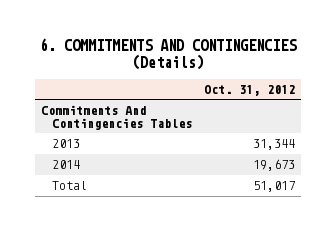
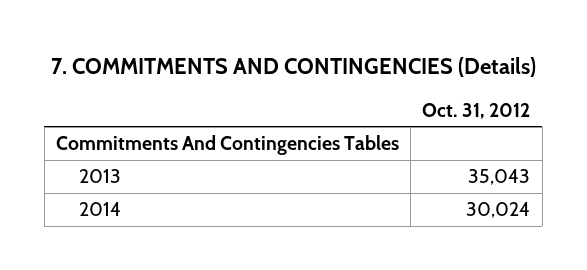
- 6. COMMITMENTS AND CONTINGENCIES (Details)
+ 7. COMMITMENTS AND CONTINGENCIES (Details)
- 2013 | 31,344
- 2014 | 19,673
- Total | 51,017
+ 2013 | 35,043
+ 2014 | 30,024

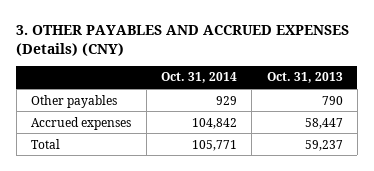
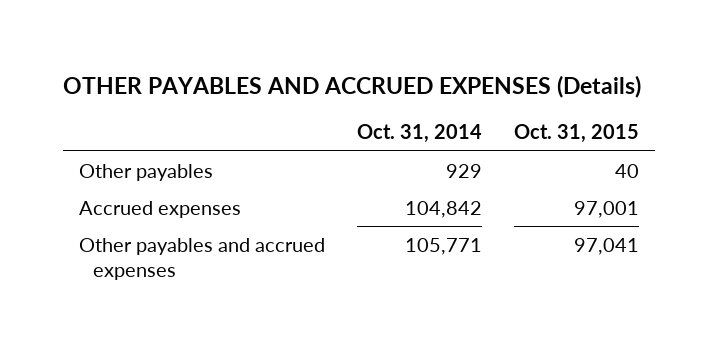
- 3. OTHER PAYABLES AND ACCRUED EXPENSES (Details) (CNY)
+ OTHER PAYABLES AND ACCRUED EXPENSES (Details)
- | Oct. 31, 2014 | Oct. 31, 2013
+ | Oct. 31, 2014 | Oct. 31, 2015
- Total | 105,771 | 59,237
+ Other payables and accrued expenses | 105,771 | 97,041

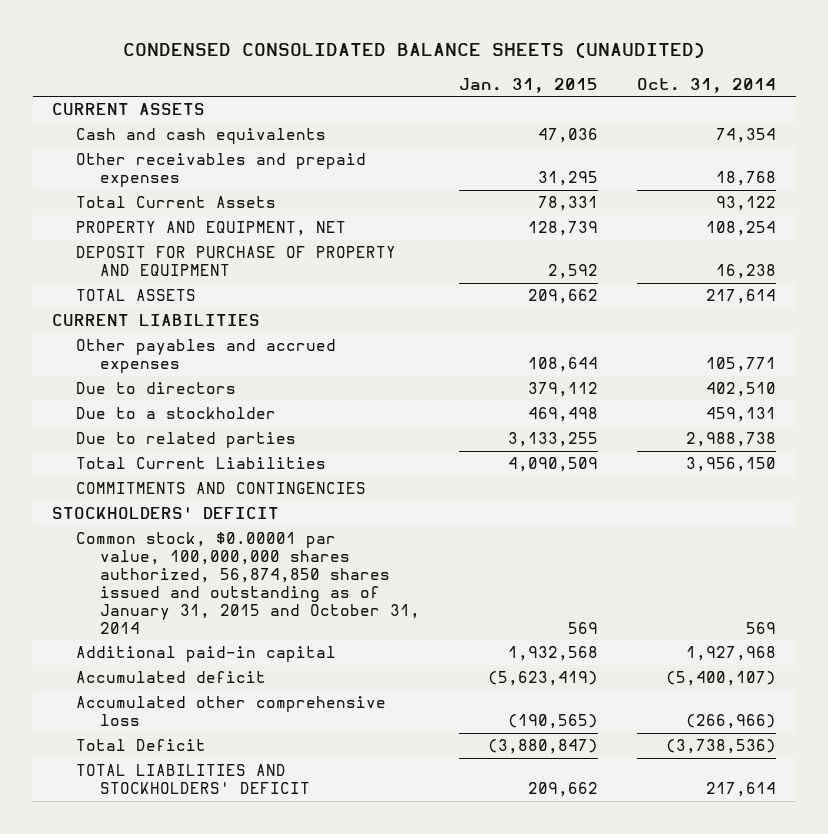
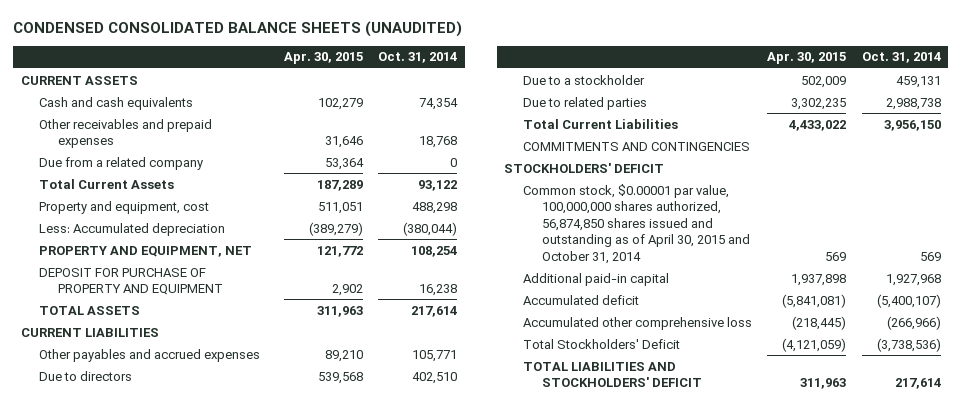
- | Jan. 31, 2015 | Oct. 31, 2014
+ | Apr. 30, 2015 | Oct. 31, 2014
+ Due from a related company | 53,364 | 0
+ Property and equipment, cost | 511,051 | 488,298
+ Less: Accumulated depreciation | (389,279) | (380,044)
- Common stock, $0.00001 par value, 100,000,000 shares authorized, 56,874,850 shares issued and outstanding as of January 31, 2015 and October 31, 2014 | 569 | 569
+ Common stock, $0.00001 par value, 100,000,000 shares authorized, 56,874,850 shares issued and outstanding as of April 30, 2015 and October 31, 2014 | 569 | 569
- Total Deficit | (3,880,847) | (3,738,536)
+ Total Stockholders' Deficit | (4,121,059) | (3,738,536)

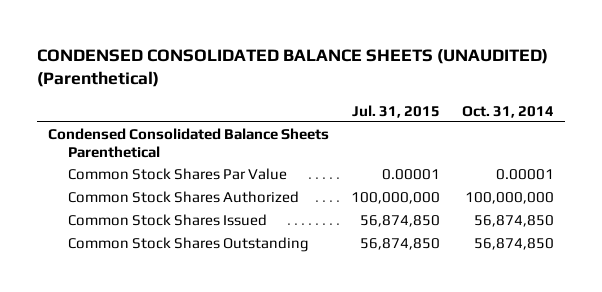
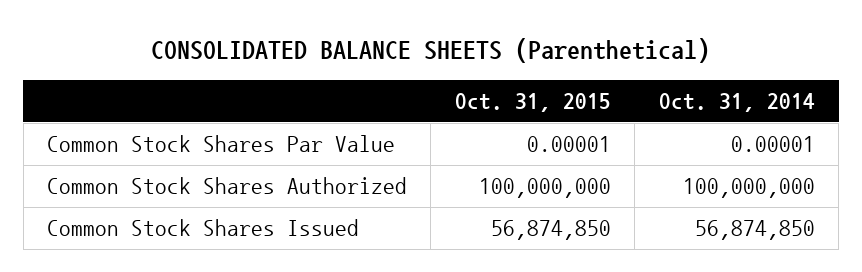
- CONDENSED CONSOLIDATED BALANCE SHEETS (UNAUDITED) (Parenthetical)
+ CONSOLIDATED BALANCE SHEETS (Parenthetical)
- | Jul. 31, 2015 | Oct. 31, 2014
+ | Oct. 31, 2015 | Oct. 31, 2014
- Condensed Consolidated Balance Sheets Parenthetical
- Common Stock Shares Outstanding | 56,874,850 | 56,874,850

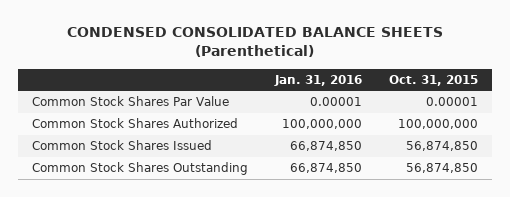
- CONSOLIDATED BALANCE SHEETS (Parenthetical)
+ CONDENSED CONSOLIDATED BALANCE SHEETS (Parenthetical)
- | Oct. 31, 2015 | Oct. 31, 2014
+ | Jan. 31, 2016 | Oct. 31, 2015
+ Common Stock Shares Outstanding | 66,874,850 | 56,874,850

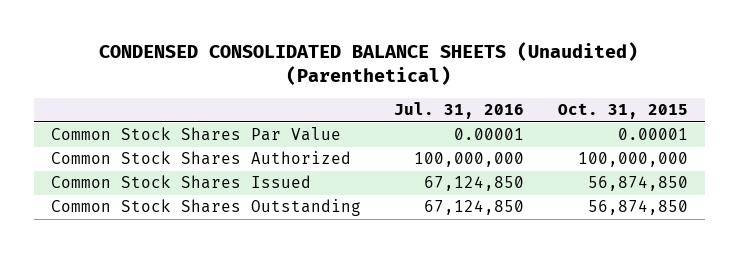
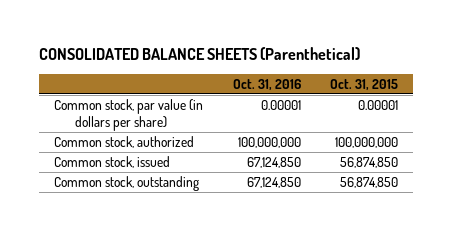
- CONDENSED CONSOLIDATED BALANCE SHEETS (Unaudited) (Parenthetical)
+ CONSOLIDATED BALANCE SHEETS (Parenthetical)
- | Jul. 31, 2016 | Oct. 31, 2015
+ | Oct. 31, 2016 | Oct. 31, 2015
- Common Stock Shares Par Value | 0.00001 | 0.00001
- Common Stock Shares Authorized | 100,000,000 | 100,000,000
- Common Stock Shares Issued | 67,124,850 | 56,874,850
- Common Stock Shares Outstanding | 67,124,850 | 56,874,850
+ Common stock, par value (in dollars per share) | 0.00001 | 0.00001
+ Common stock, authorized | 100,000,000 | 100,000,000
+ Common stock, issued | 67,124,850 | 56,874,850
+ Common stock, outstanding | 67,124,850 | 56,874,850

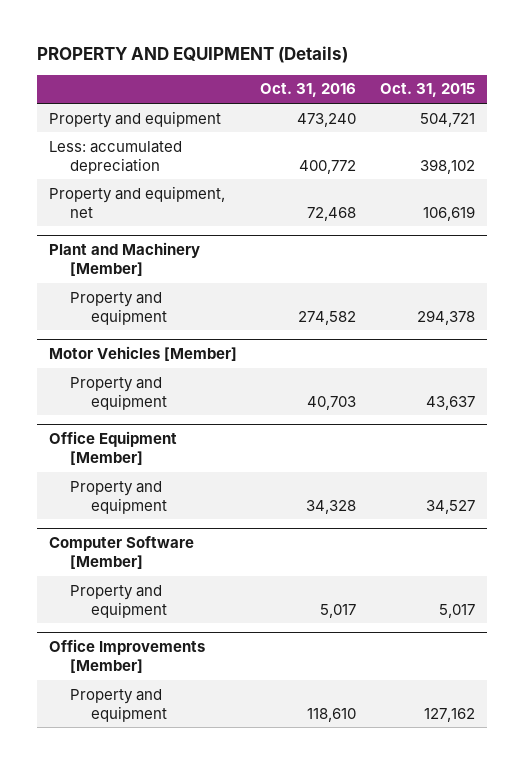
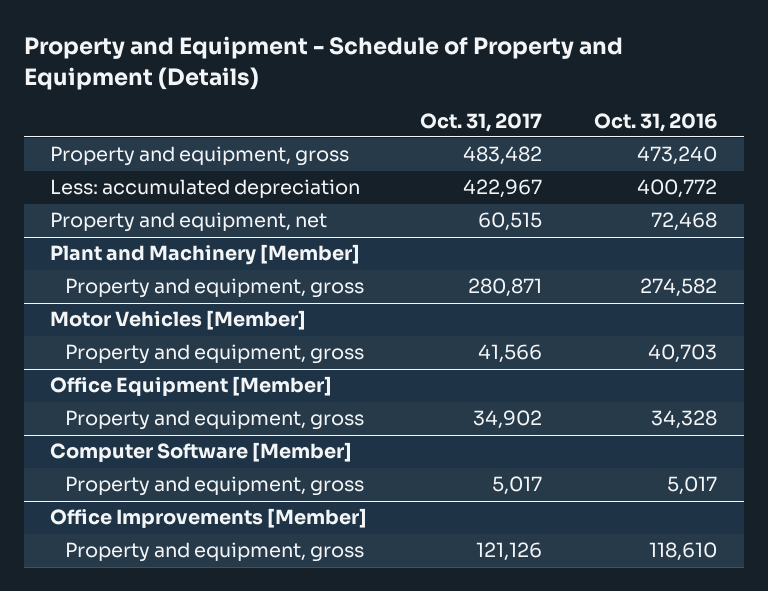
- PROPERTY AND EQUIPMENT (Details)
+ Property and Equipment - Schedule of Property and Equipment (Details)
- | Oct. 31, 2016 | Oct. 31, 2015
+ | Oct. 31, 2017 | Oct. 31, 2016
- Property and equipment | 473,240 | 504,721
+ Property and equipment, gross | 483,482 | 473,240
@ Plant and Machinery [Member]
- Property and equipment | 274,582 | 294,378
+ Property and equipment, gross | 280,871 | 274,582
@ Motor Vehicles [Member]
- Property and equipment | 40,703 | 43,637
+ Property and equipment, gross | 41,566 | 40,703
@ Office Equipment [Member]
- Property and equipment | 34,328 | 34,527
+ Property and equipment, gross | 34,902 | 34,328
@ Computer Software [Member]
- Property and equipment | 5,017 | 5,017
+ Property and equipment, gross | 5,017 | 5,017
@ Office Improvements [Member]
- Property and equipment | 118,610 | 127,162
+ Property and equipment, gross | 121,126 | 118,610

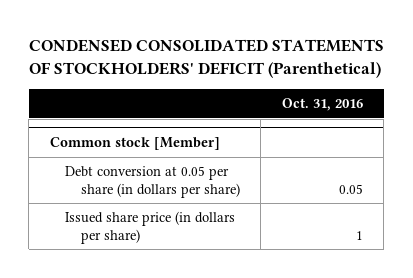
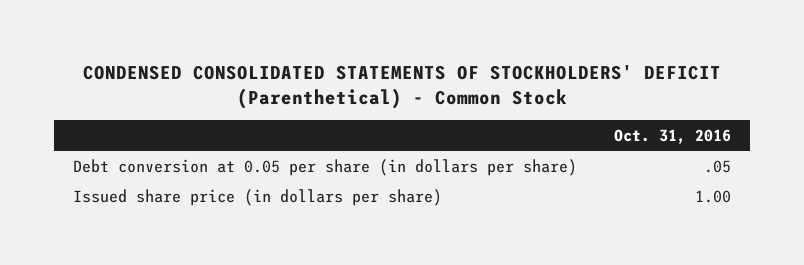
- CONDENSED CONSOLIDATED STATEMENTS OF STOCKHOLDERS' DEFICIT (Parenthetical)
+ CONDENSED CONSOLIDATED STATEMENTS OF STOCKHOLDERS' DEFICIT (Parenthetical) - Common Stock
- Common stock [Member]
- Debt conversion at 0.05 per share (in dollars per share) | 0.05
- Issued share price (in dollars per share) | 1
+ Debt conversion at 0.05 per share (in dollars per share) | .05
+ Issued share price (in dollars per share) | 1.00

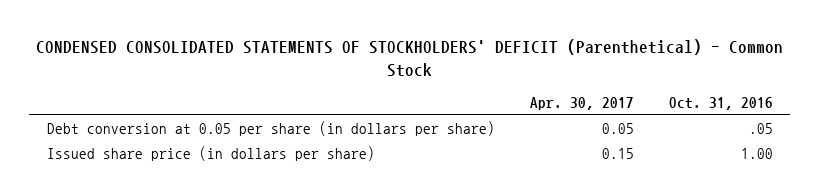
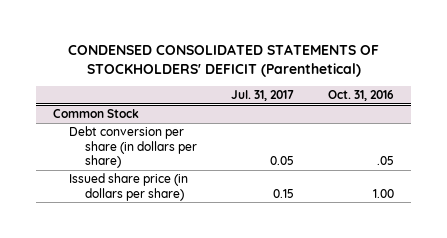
- CONDENSED CONSOLIDATED STATEMENTS OF STOCKHOLDERS' DEFICIT (Parenthetical) - Common Stock
+ CONDENSED CONSOLIDATED STATEMENTS OF STOCKHOLDERS' DEFICIT (Parenthetical)
- | Apr. 30, 2017 | Oct. 31, 2016
+ | Jul. 31, 2017 | Oct. 31, 2016
- Debt conversion at 0.05 per share (in dollars per share) | 0.05 | .05
+ Common Stock
+ Debt conversion per share (in dollars per share) | 0.05 | .05

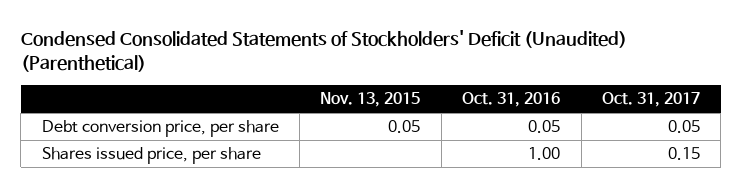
- CONDENSED CONSOLIDATED STATEMENTS OF STOCKHOLDERS' DEFICIT (Parenthetical)
+ Condensed Consolidated Statements of Stockholders' Deficit (Unaudited) (Parenthetical)
- | Jul. 31, 2017 | Oct. 31, 2016
+ | Nov. 13, 2015 | Oct. 31, 2016 | Oct. 31, 2017
- Common Stock
- Debt conversion per share (in dollars per share) | 0.05 | .05
- Issued share price (in dollars per share) | 0.15 | 1.00
+ Debt conversion price, per share | 0.05 | 0.05 | 0.05
+ Shares issued price, per share | | 1.00 | 0.15

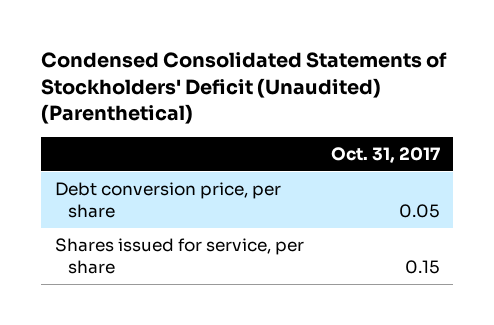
- | Nov. 13, 2015 | Oct. 31, 2016 | Oct. 31, 2017
+ | Oct. 31, 2017
- Shares issued price, per share | | 1.00 | 0.15
+ Shares issued for service, per share | 0.15

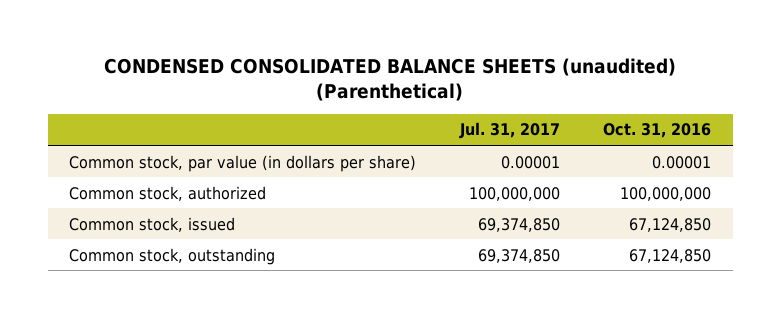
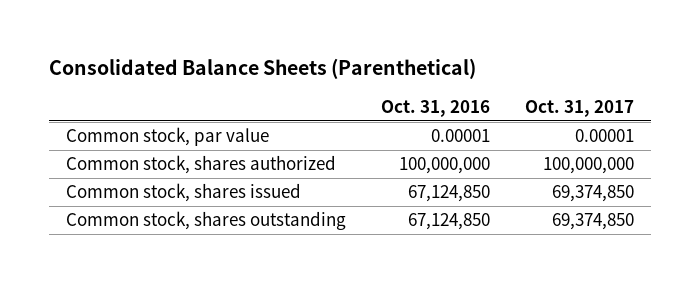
- CONDENSED CONSOLIDATED BALANCE SHEETS (unaudited) (Parenthetical)
+ Consolidated Balance Sheets (Parenthetical)
- | Jul. 31, 2017 | Oct. 31, 2016
+ | Oct. 31, 2016 | Oct. 31, 2017
- Common stock, par value (in dollars per share) | 0.00001 | 0.00001
- Common stock, authorized | 100,000,000 | 100,000,000
- Common stock, issued | 69,374,850 | 67,124,850
- Common stock, outstanding | 69,374,850 | 67,124,850
+ Common stock, par value | 0.00001 | 0.00001
+ Common stock, shares authorized | 100,000,000 | 100,000,000
+ Common stock, shares issued | 67,124,850 | 69,374,850
+ Common stock, shares outstanding | 67,124,850 | 69,374,850

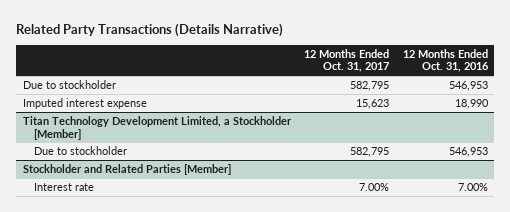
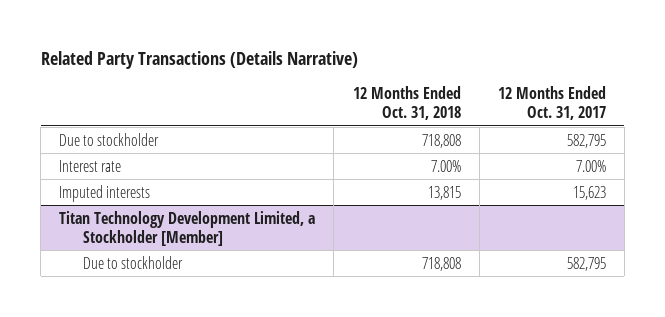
- | 12 Months Ended Oct. 31, 2017 | 12 Months Ended Oct. 31, 2016
+ | 12 Months Ended Oct. 31, 2018 | 12 Months Ended Oct. 31, 2017
- Imputed interest expense | 15,623 | 18,990
+ Interest rate | 7.00% | 7.00%
+ Imputed interests | 13,815 | 15,623
- Stockholder and Related Parties [Member]
- Interest rate | 7.00% | 7.00%

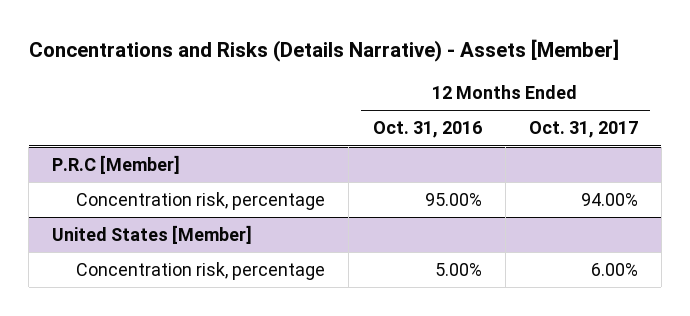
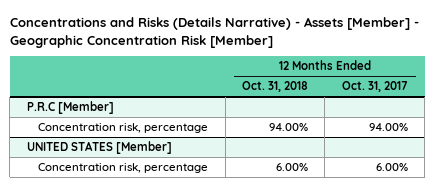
- Concentrations and Risks (Details Narrative) - Assets [Member]
+ Concentrations and Risks (Details Narrative) - Assets [Member] - Geographic Concentration Risk [Member]
- | 12 Months Ended Oct. 31, 2016 | 12 Months Ended Oct. 31, 2017
+ | 12 Months Ended Oct. 31, 2018 | 12 Months Ended Oct. 31, 2017
- United States [Member]
+ UNITED STATES [Member]

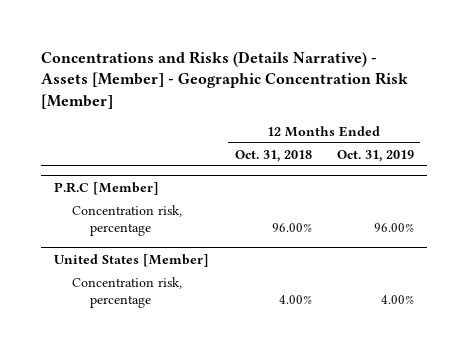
- | 12 Months Ended Oct. 31, 2018 | 12 Months Ended Oct. 31, 2017
+ | 12 Months Ended Oct. 31, 2018 | 12 Months Ended Oct. 31, 2019
@ P.R.C [Member]
- Concentration risk, percentage | 94.00% | 94.00%
- UNITED STATES [Member]
- Concentration risk, percentage | 6.00% | 6.00%
@ P.R.C [Member]
+ Concentration risk, percentage | 96.00% | 96.00%
+ United States [Member]
+ Concentration risk, percentage | 4.00% | 4.00%

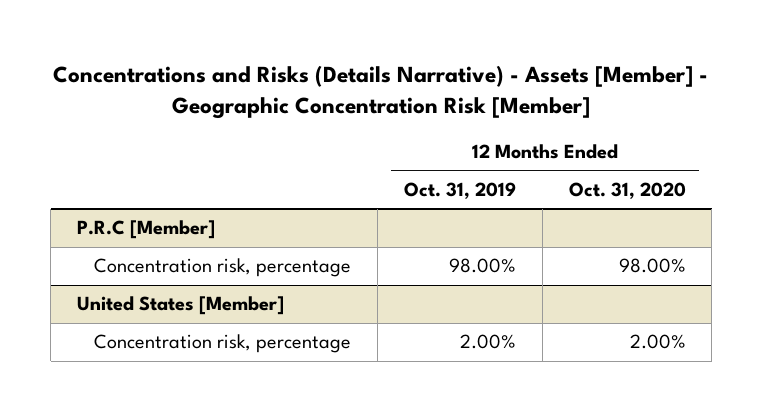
- | 12 Months Ended Oct. 31, 2018 | 12 Months Ended Oct. 31, 2019
+ | 12 Months Ended Oct. 31, 2019 | 12 Months Ended Oct. 31, 2020
@ P.R.C [Member]
- Concentration risk, percentage | 96.00% | 96.00%
+ Concentration risk, percentage | 98.00% | 98.00%
@ United States [Member]
- Concentration risk, percentage | 4.00% | 4.00%
+ Concentration risk, percentage | 2.00% | 2.00%

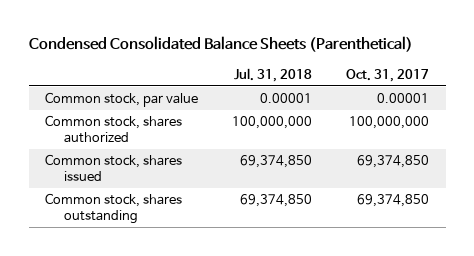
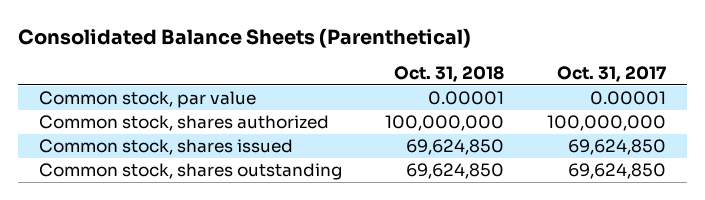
- Condensed Consolidated Balance Sheets (Parenthetical)
+ Consolidated Balance Sheets (Parenthetical)
- | Jul. 31, 2018 | Oct. 31, 2017
+ | Oct. 31, 2018 | Oct. 31, 2017
- Common stock, shares issued | 69,374,850 | 69,374,850
- Common stock, shares outstanding | 69,374,850 | 69,374,850
+ Common stock, shares issued | 69,624,850 | 69,624,850
+ Common stock, shares outstanding | 69,624,850 | 69,624,850

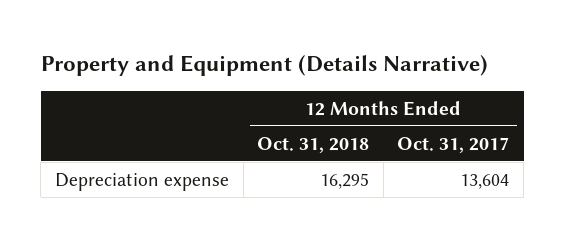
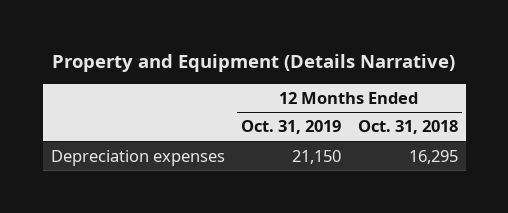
- | 12 Months Ended Oct. 31, 2018 | 12 Months Ended Oct. 31, 2017
+ | 12 Months Ended Oct. 31, 2019 | 12 Months Ended Oct. 31, 2018
- Depreciation expense | 16,295 | 13,604
+ Depreciation expenses | 21,150 | 16,295

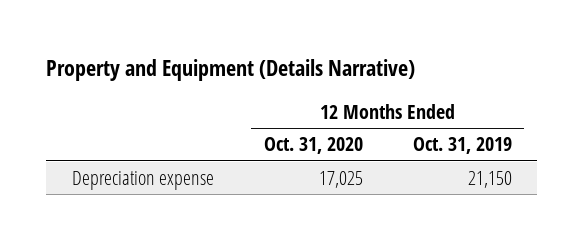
- | 12 Months Ended Oct. 31, 2019 | 12 Months Ended Oct. 31, 2018
+ | 12 Months Ended Oct. 31, 2020 | 12 Months Ended Oct. 31, 2019
- Depreciation expenses | 21,150 | 16,295
+ Depreciation expense | 17,025 | 21,150

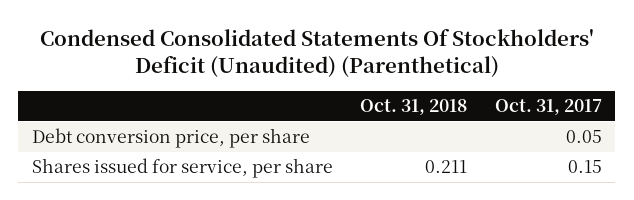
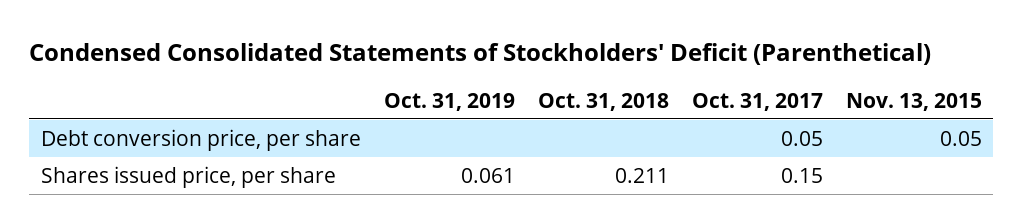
- Condensed Consolidated Statements Of Stockholders' Deficit (Unaudited) (Parenthetical)
+ Condensed Consolidated Statements of Stockholders' Deficit (Parenthetical)
- | Oct. 31, 2018 | Oct. 31, 2017
+ | Oct. 31, 2019 | Oct. 31, 2018 | Oct. 31, 2017 | Nov. 13, 2015
- Shares issued for service, per share | 0.211 | 0.15
+ Shares issued price, per share | 0.061 | 0.211 | 0.15 |

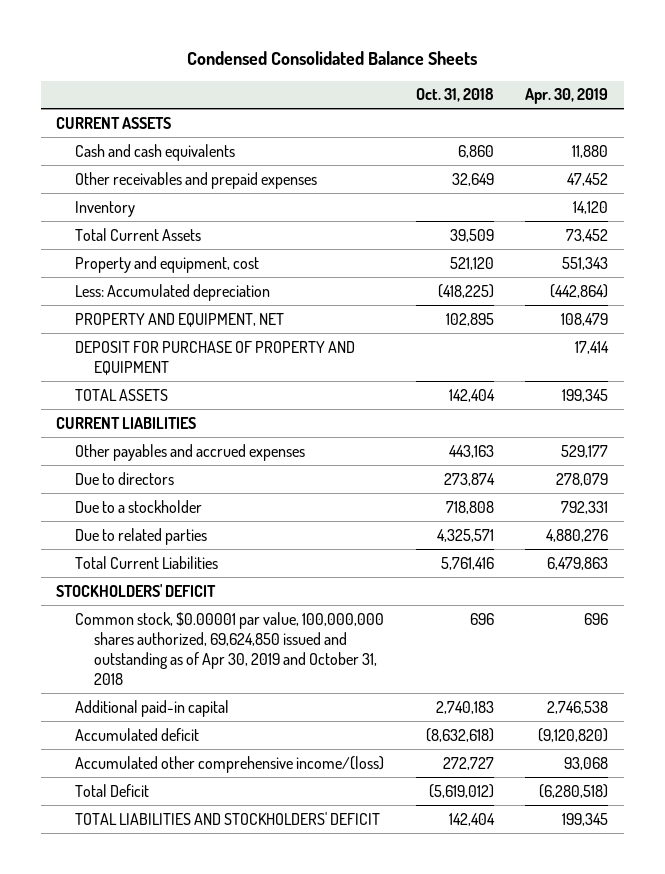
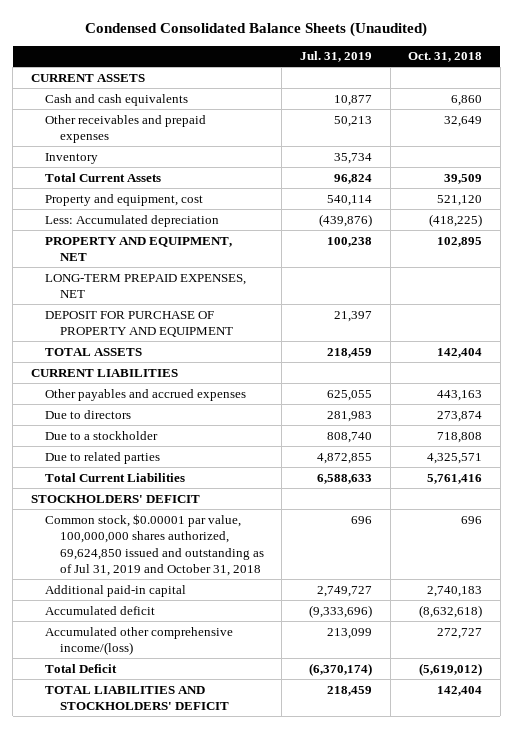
- Condensed Consolidated Balance Sheets
+ Condensed Consolidated Balance Sheets (Unaudited)
- | Oct. 31, 2018 | Apr. 30, 2019
+ | Jul. 31, 2019 | Oct. 31, 2018
+ LONG-TERM PREPAID EXPENSES, NET
- Common stock, $0.00001 par value, 100,000,000 shares authorized, 69,624,850 issued and outstanding as of Apr 30, 2019 and October 31, 2018 | 696 | 696
+ Common stock, $0.00001 par value, 100,000,000 shares authorized, 69,624,850 issued and outstanding as of Jul 31, 2019 and October 31, 2018 | 696 | 696

